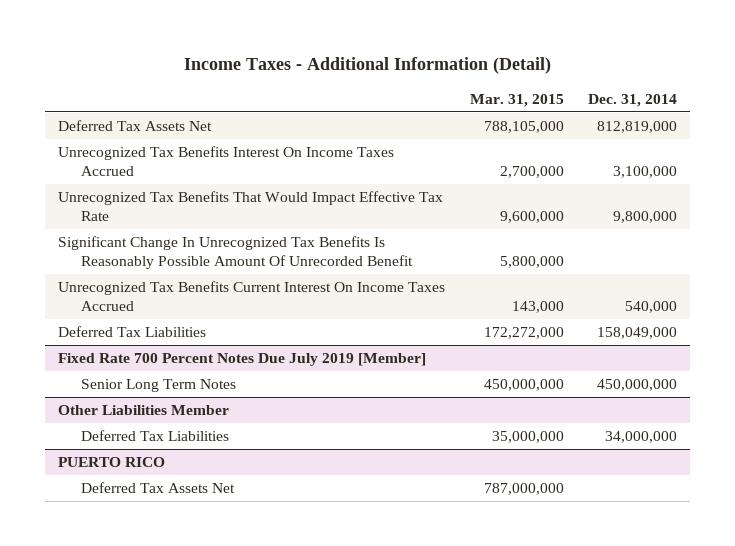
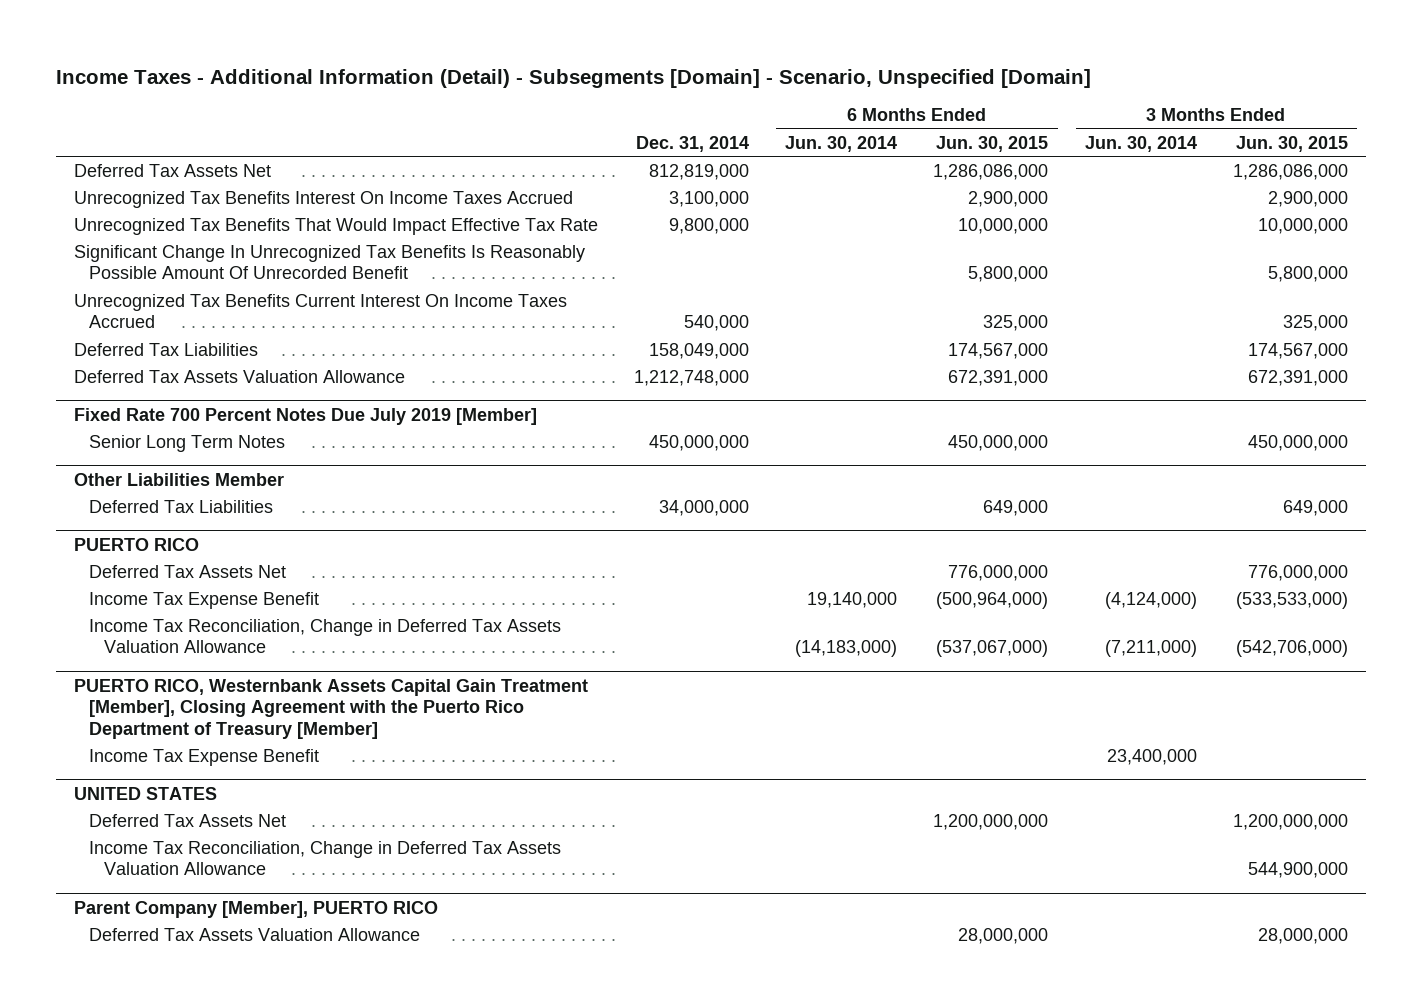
- Income Taxes - Additional Information (Detail)
+ Income Taxes - Additional Information (Detail) - Subsegments [Domain] - Scenario, Unspecified [Domain]
- | Mar. 31, 2015 | Dec. 31, 2014
+ | Dec. 31, 2014 | 6 Months Ended Jun. 30, 2014 | 6 Months Ended Jun. 30, 2015 | 3 Months Ended Jun. 30, 2014 | 3 Months Ended Jun. 30, 2015
+ Deferred Tax Assets Valuation Allowance | 1,212,748,000 | | 672,391,000 | | 672,391,000
@ PUERTO RICO
+ Income Tax Expense Benefit | | 19,140,000 | (500,964,000) | (4,124,000) | (533,533,000)
+ Income Tax Reconciliation, Change in Deferred Tax Assets Valuation Allowance | | (14,183,000) | (537,067,000) | (7,211,000) | (542,706,000)
+ PUERTO RICO, Westernbank Assets Capital Gain Treatment [Member], Closing Agreement with the Puerto Rico Department of Treasury [Member]
+ Income Tax Expense Benefit | | | | 23,400,000 |
+ UNITED STATES
+ Deferred Tax Assets Net | | | 1,200,000,000 | | 1,200,000,000
+ Income Tax Reconciliation, Change in Deferred Tax Assets Valuation Allowance | | | | | 544,900,000
+ Parent Company [Member], PUERTO RICO
+ Deferred Tax Assets Valuation Allowance | | | 28,000,000 | | 28,000,000

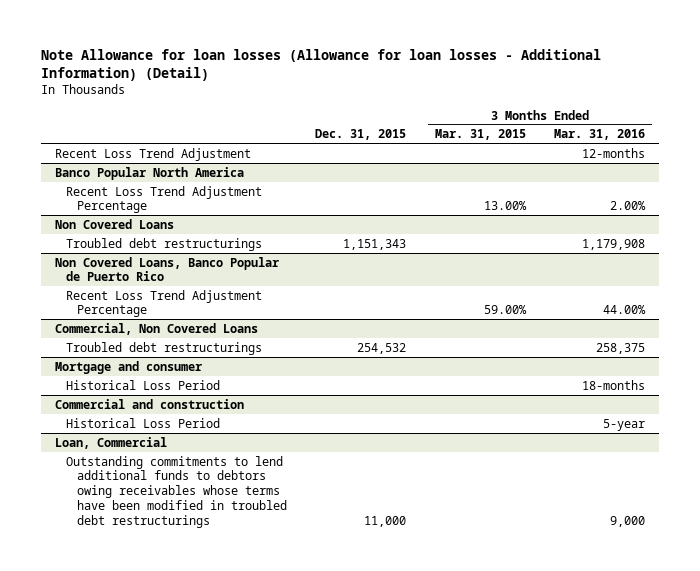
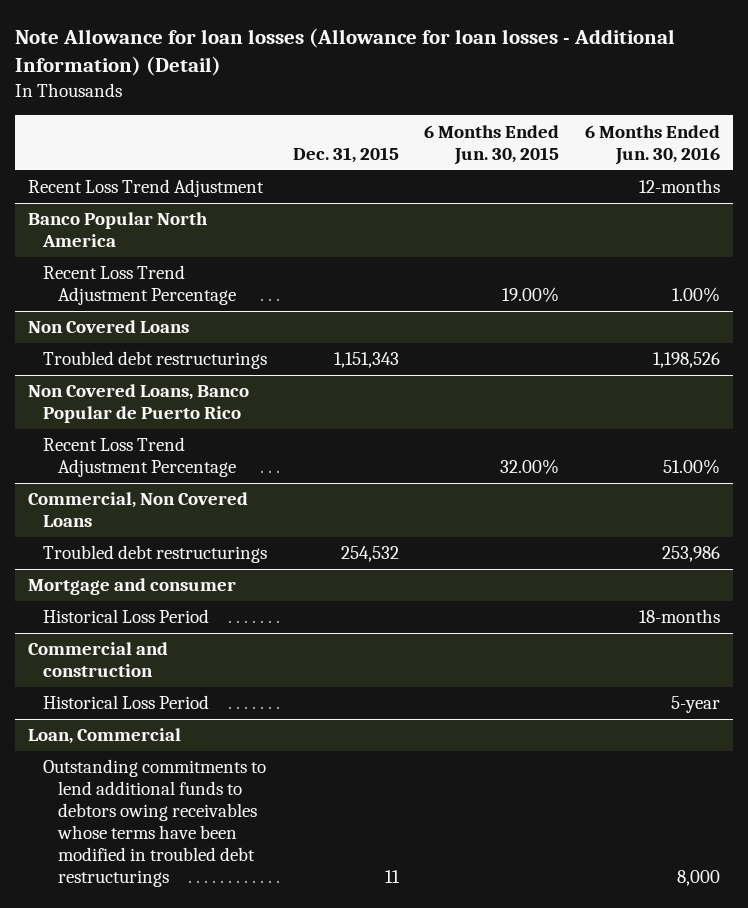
- | Dec. 31, 2015 | 3 Months Ended Mar. 31, 2015 | 3 Months Ended Mar. 31, 2016
+ | Dec. 31, 2015 | 6 Months Ended Jun. 30, 2015 | 6 Months Ended Jun. 30, 2016
@ Loan, Commercial
- Outstanding commitments to lend additional funds to debtors owing receivables whose terms have been modified in troubled debt restructurings | 11,000 | | 9,000
+ Outstanding commitments to lend additional funds to debtors owing receivables whose terms have been modified in troubled debt restructurings | 11 | | 8,000

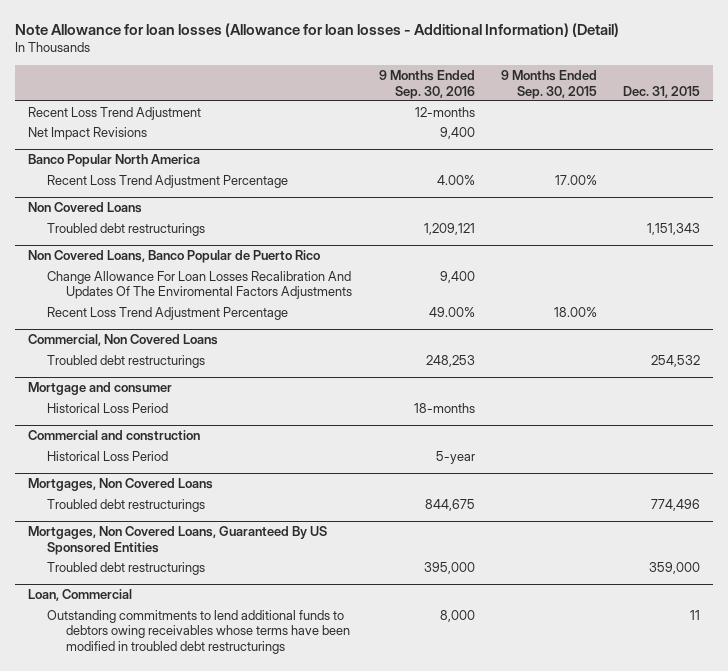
- | Dec. 31, 2015 | 6 Months Ended Jun. 30, 2015 | 6 Months Ended Jun. 30, 2016
+ | 9 Months Ended Sep. 30, 2016 | 9 Months Ended Sep. 30, 2015 | Dec. 31, 2015
+ Net Impact Revisions | 9,400 | |
@ Non Covered Loans, Banco Popular de Puerto Rico
+ Change Allowance For Loan Losses Recalibration And Updates Of The Enviromental Factors Adjustments | 9,400 | |
+ Mortgages, Non Covered Loans
+ Troubled debt restructurings | 844,675 | | 774,496
+ Mortgages, Non Covered Loans, Guaranteed By US Sponsored Entities
+ Troubled debt restructurings | 395,000 | | 359,000

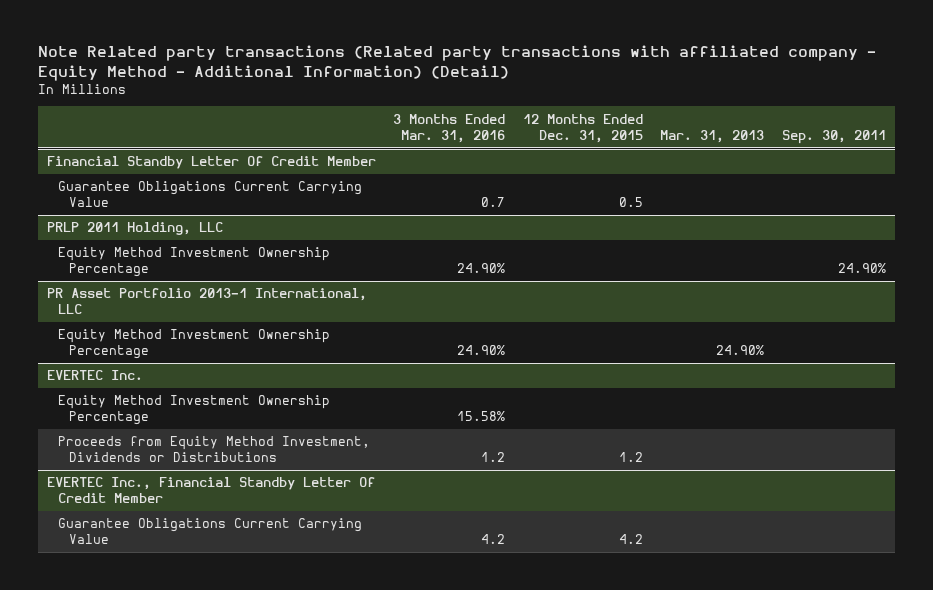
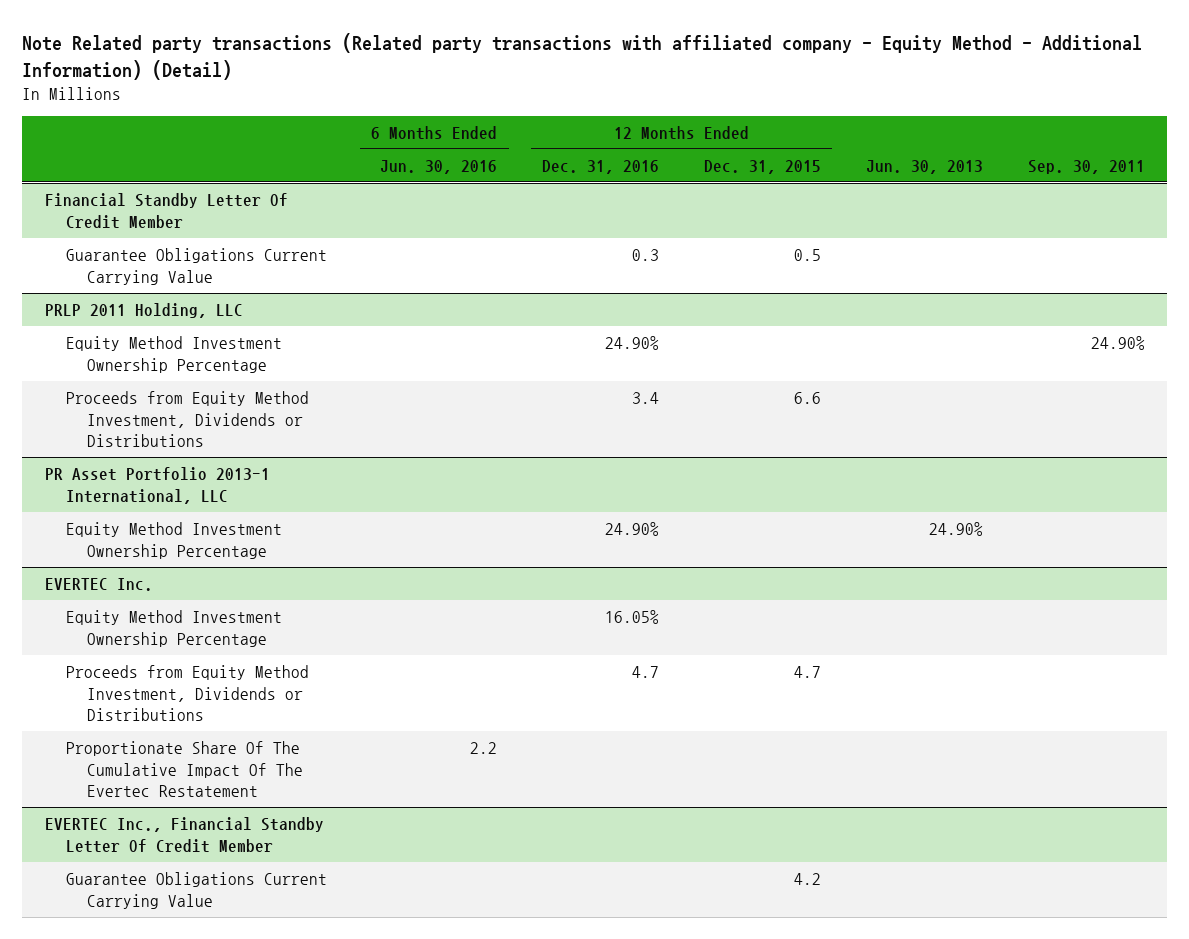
- | 3 Months Ended Mar. 31, 2016 | 12 Months Ended Dec. 31, 2015 | Mar. 31, 2013 | Sep. 30, 2011
+ | 6 Months Ended Jun. 30, 2016 | 12 Months Ended Dec. 31, 2016 | 12 Months Ended Dec. 31, 2015 | Jun. 30, 2013 | Sep. 30, 2011
@ PRLP 2011 Holding, LLC
+ Proceeds from Equity Method Investment, Dividends or Distributions | | 3.4 | 6.6 | |
@ EVERTEC Inc.
- Proceeds from Equity Method Investment, Dividends or Distributions | 1.2 | 1.2 | |
+ Proceeds from Equity Method Investment, Dividends or Distributions | | 4.7 | 4.7 | |
+ Proportionate Share Of The Cumulative Impact Of The Evertec Restatement | 2.2 | | | |

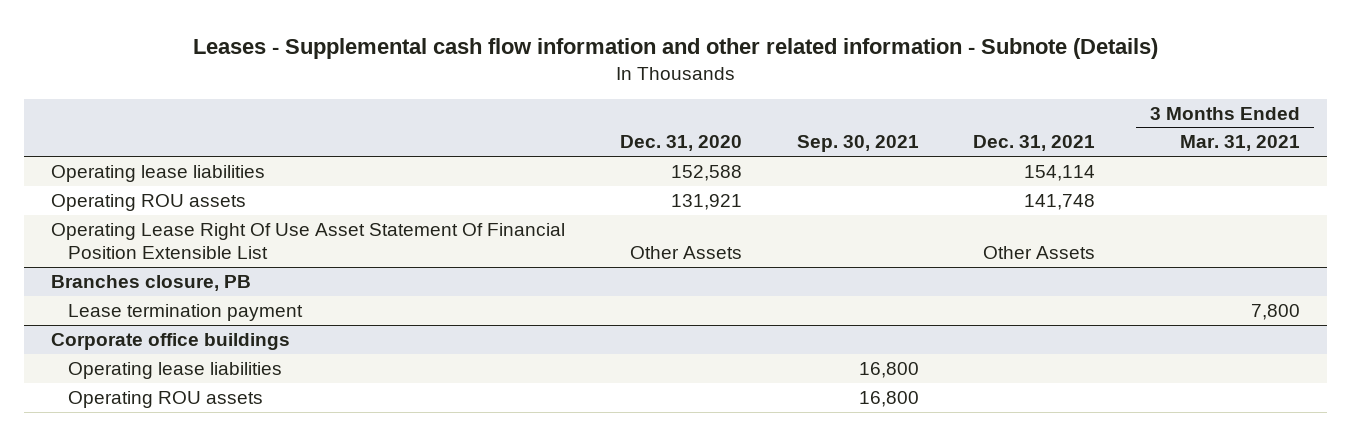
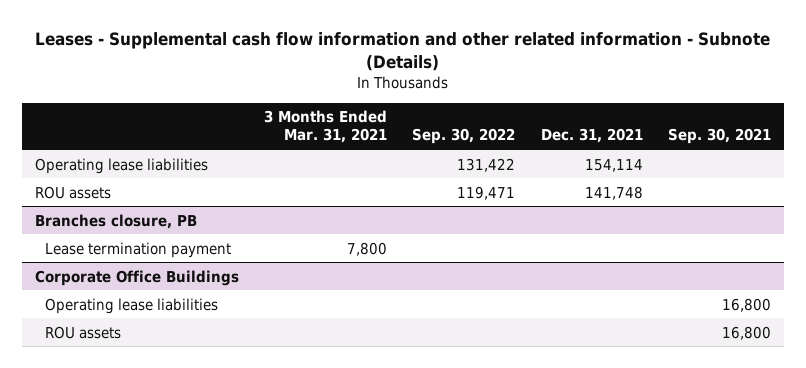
- | Dec. 31, 2020 | Sep. 30, 2021 | Dec. 31, 2021 | 3 Months Ended Mar. 31, 2021
+ | 3 Months Ended Mar. 31, 2021 | Sep. 30, 2022 | Dec. 31, 2021 | Sep. 30, 2021
- Operating ROU assets | 131,921 | | 141,748 |
- Operating Lease Right Of Use Asset Statement Of Financial Position Extensible List | Other Assets | | Other Assets |
+ ROU assets | | 119,471 | 141,748 |
- Corporate office buildings
+ Corporate Office Buildings
- Operating ROU assets | | 16,800 | |
+ ROU assets | | | | 16,800

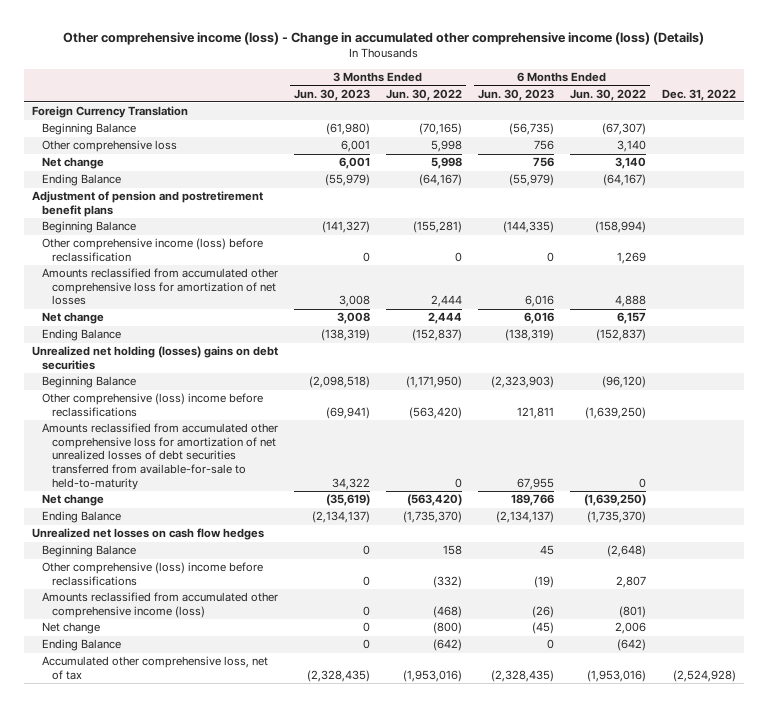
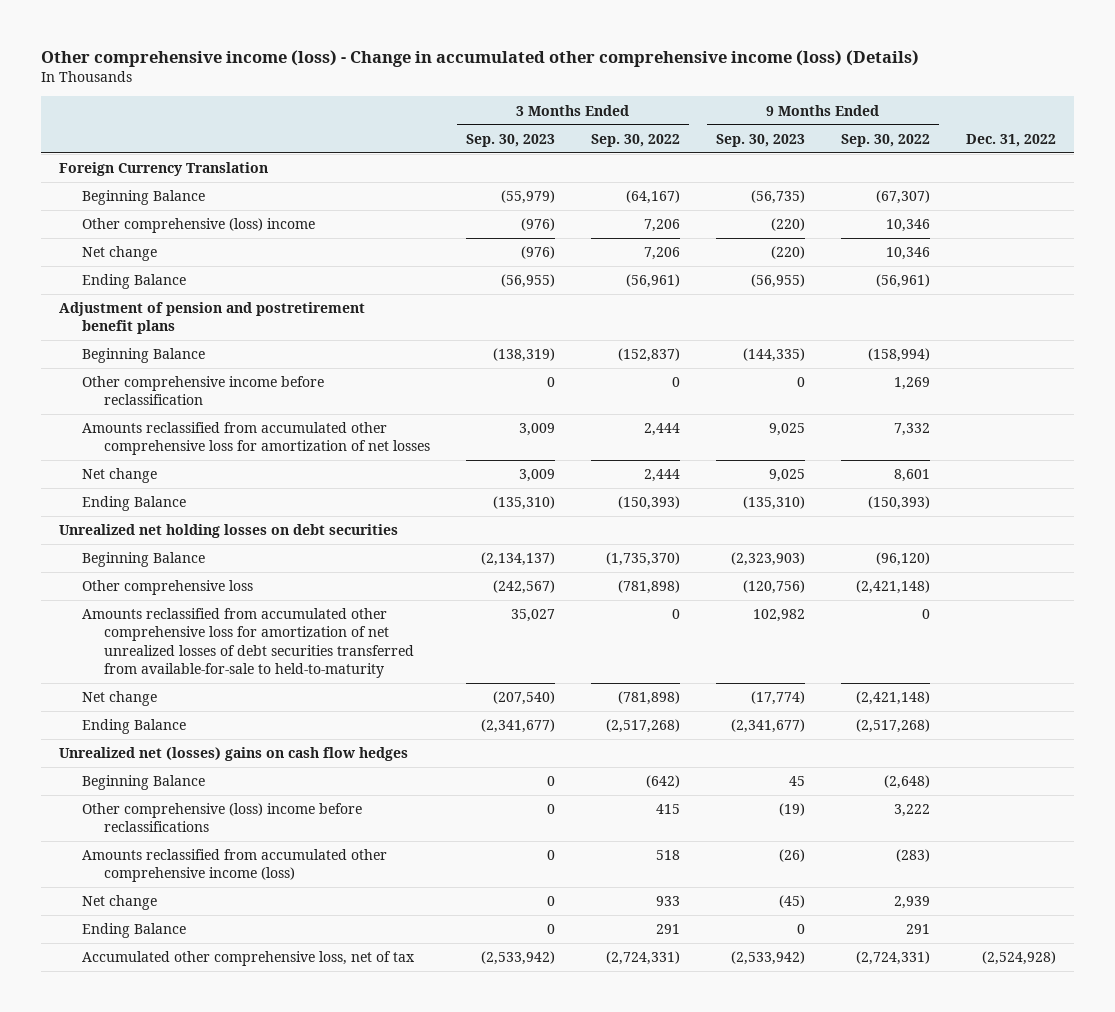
- | 3 Months Ended Jun. 30, 2023 | 3 Months Ended Jun. 30, 2022 | 6 Months Ended Jun. 30, 2023 | 6 Months Ended Jun. 30, 2022 | Dec. 31, 2022
+ | 3 Months Ended Sep. 30, 2023 | 3 Months Ended Sep. 30, 2022 | 9 Months Ended Sep. 30, 2023 | 9 Months Ended Sep. 30, 2022 | Dec. 31, 2022
+ Other comprehensive (loss) income | (976) | 7,206 | (220) | 10,346 |
- Other comprehensive income (loss) before reclassification | 0 | 0 | 0 | 1,269 |
+ Other comprehensive income before reclassification | 0 | 0 | 0 | 1,269 |
- Unrealized net holding (losses) gains on debt securities
+ Unrealized net holding losses on debt securities
- Other comprehensive (loss) income before reclassifications | (69,941) | (563,420) | 121,811 | (1,639,250) |
moved down: Other comprehensive loss | (242,567) | (781,898) | (120,756) | (2,421,148) |
- Unrealized net losses on cash flow hedges
+ Unrealized net (losses) gains on cash flow hedges

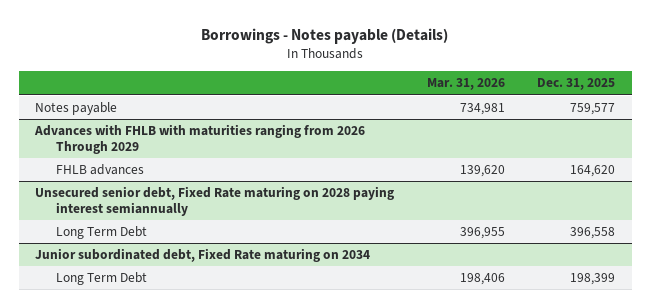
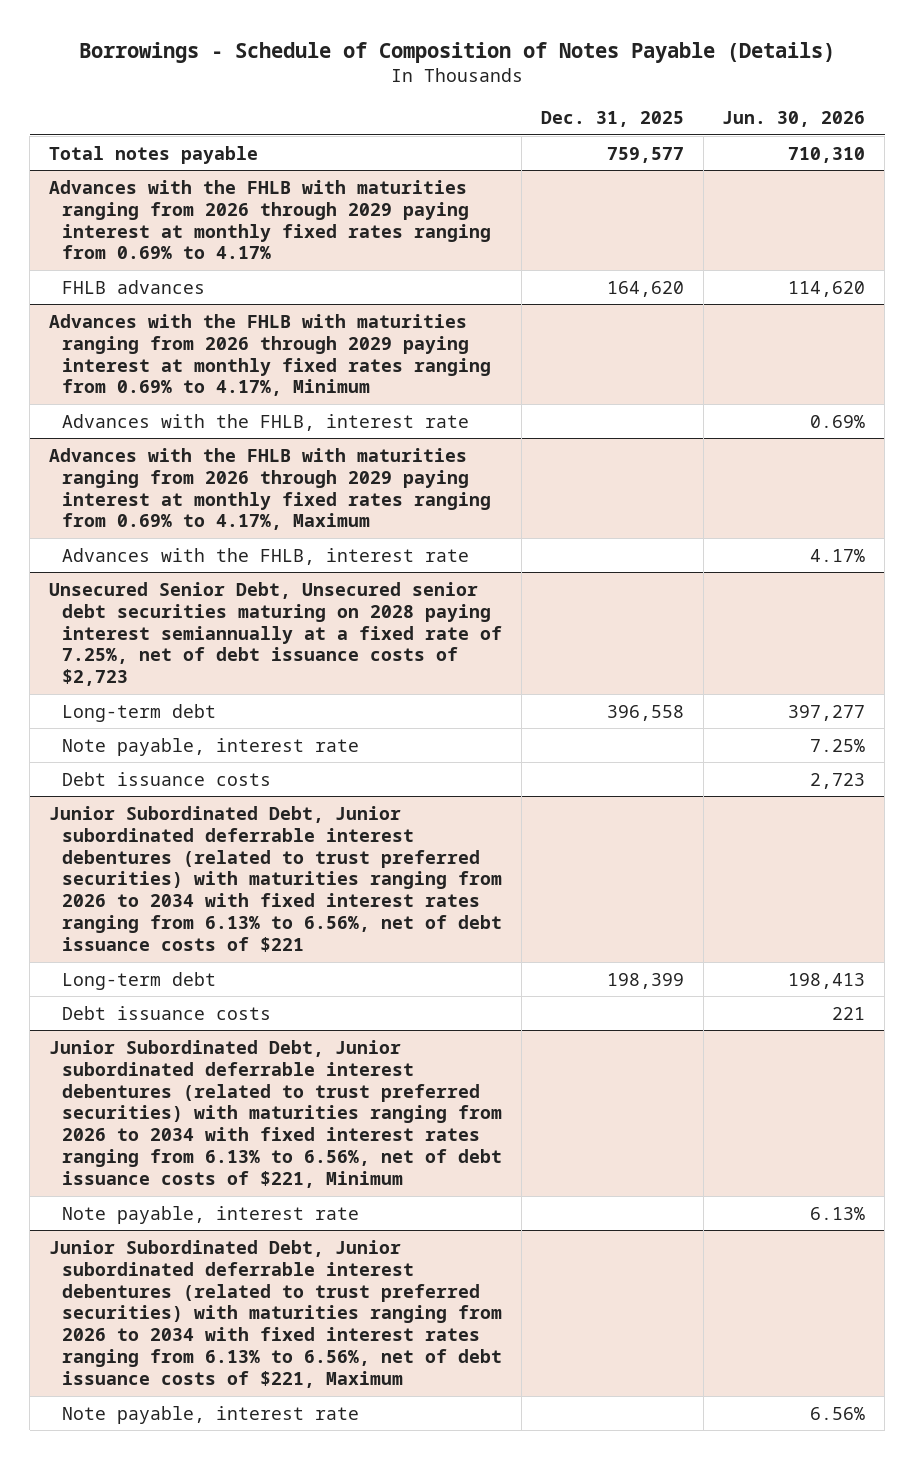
- Borrowings - Notes payable (Details)
+ Borrowings - Schedule of Composition of Notes Payable (Details)
- | Mar. 31, 2026 | Dec. 31, 2025
+ | Dec. 31, 2025 | Jun. 30, 2026
- Notes payable | 734,981 | 759,577
- Advances with FHLB with maturities ranging from 2026 Through 2029
+ Total notes payable | 759,577 | 710,310
+ Advances with the FHLB with maturities ranging from 2026 through 2029 paying interest at monthly fixed rates ranging from 0.69% to 4.17%
- Unsecured senior debt, Fixed Rate maturing on 2028 paying interest semiannually
- Long Term Debt | 396,955 | 396,558
- Junior subordinated debt, Fixed Rate maturing on 2034
- Long Term Debt | 198,406 | 198,399
+ Advances with the FHLB with maturities ranging from 2026 through 2029 paying interest at monthly fixed rates ranging from 0.69% to 4.17%, Minimum
+ Advances with the FHLB, interest rate | | 0.69%
+ Advances with the FHLB with maturities ranging from 2026 through 2029 paying interest at monthly fixed rates ranging from 0.69% to 4.17%, Maximum
+ Advances with the FHLB, interest rate | | 4.17%
+ Unsecured Senior Debt, Unsecured senior debt securities maturing on 2028 paying interest semiannually at a fixed rate of 7.25%, net of debt issuance costs of $2,723
+ Long-term debt | 396,558 | 397,277
+ Note payable, interest rate | | 7.25%
+ Debt issuance costs | | 2,723
+ Junior Subordinated Debt, Junior subordinated deferrable interest debentures (related to trust preferred securities) with maturities ranging from 2026 to 2034 with fixed interest rates ranging from 6.13% to 6.56%, net of debt issuance costs of $221
+ Long-term debt | 198,399 | 198,413
+ Debt issuance costs | | 221
+ Junior Subordinated Debt, Junior subordinated deferrable interest debentures (related to trust preferred securities) with maturities ranging from 2026 to 2034 with fixed interest rates ranging from 6.13% to 6.56%, net of debt issuance costs of $221, Minimum
+ Note payable, interest rate | | 6.13%
+ Junior Subordinated Debt, Junior subordinated deferrable interest debentures (related to trust preferred securities) with maturities ranging from 2026 to 2034 with fixed interest rates ranging from 6.13% to 6.56%, net of debt issuance costs of $221, Maximum
+ Note payable, interest rate | | 6.56%

